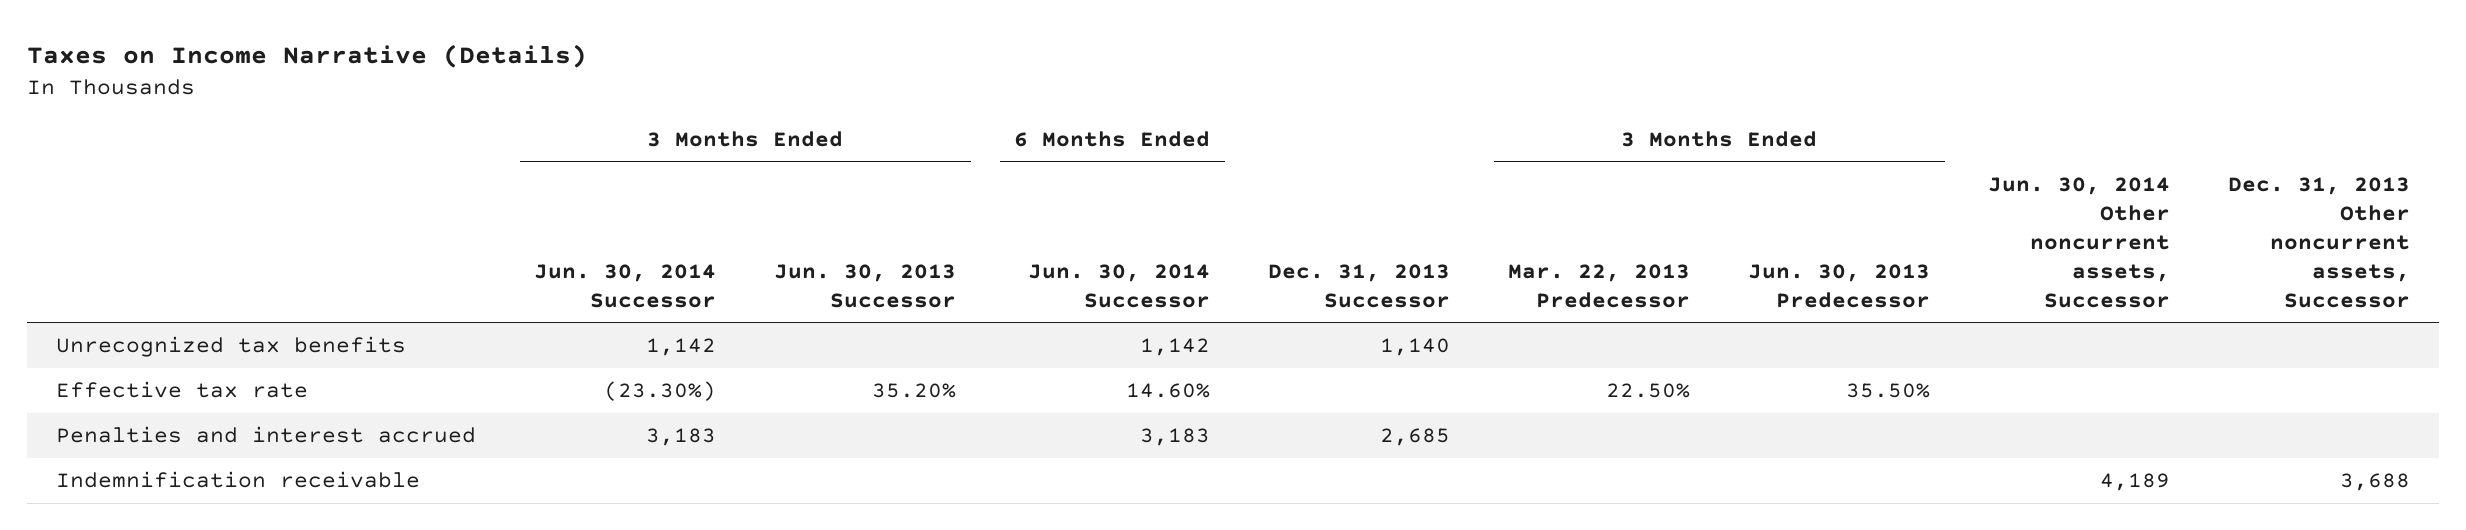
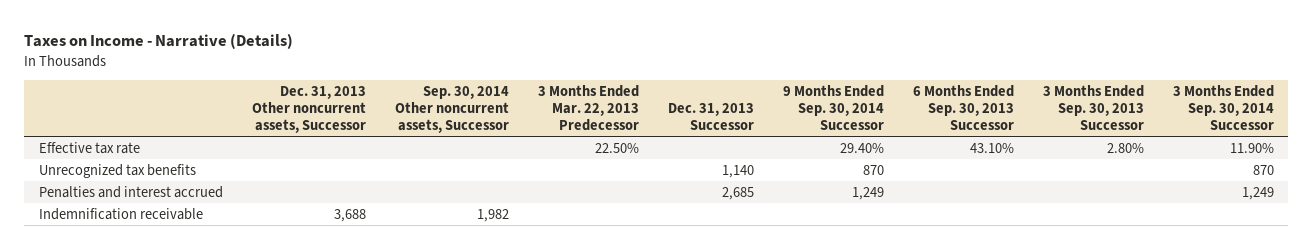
- Taxes on Income Narrative (Details)
+ Taxes on Income - Narrative (Details)
- | 3 Months Ended Jun. 30, 2014 Successor | 3 Months Ended Jun. 30, 2013 Successor | 6 Months Ended Jun. 30, 2014 Successor | Dec. 31, 2013 Successor | 3 Months Ended Mar. 22, 2013 Predecessor | 3 Months Ended Jun. 30, 2013 Predecessor | Jun. 30, 2014 Other noncurrent assets, Successor | Dec. 31, 2013 Other noncurrent assets, Successor
+ | Dec. 31, 2013 Other noncurrent assets, Successor | Sep. 30, 2014 Other noncurrent assets, Successor | 3 Months Ended Mar. 22, 2013 Predecessor | Dec. 31, 2013 Successor | 9 Months Ended Sep. 30, 2014 Successor | 6 Months Ended Sep. 30, 2013 Successor | 3 Months Ended Sep. 30, 2013 Successor | 3 Months Ended Sep. 30, 2014 Successor
moved down: Unrecognized tax benefits | | | | 1,140 | 870 | | | 870

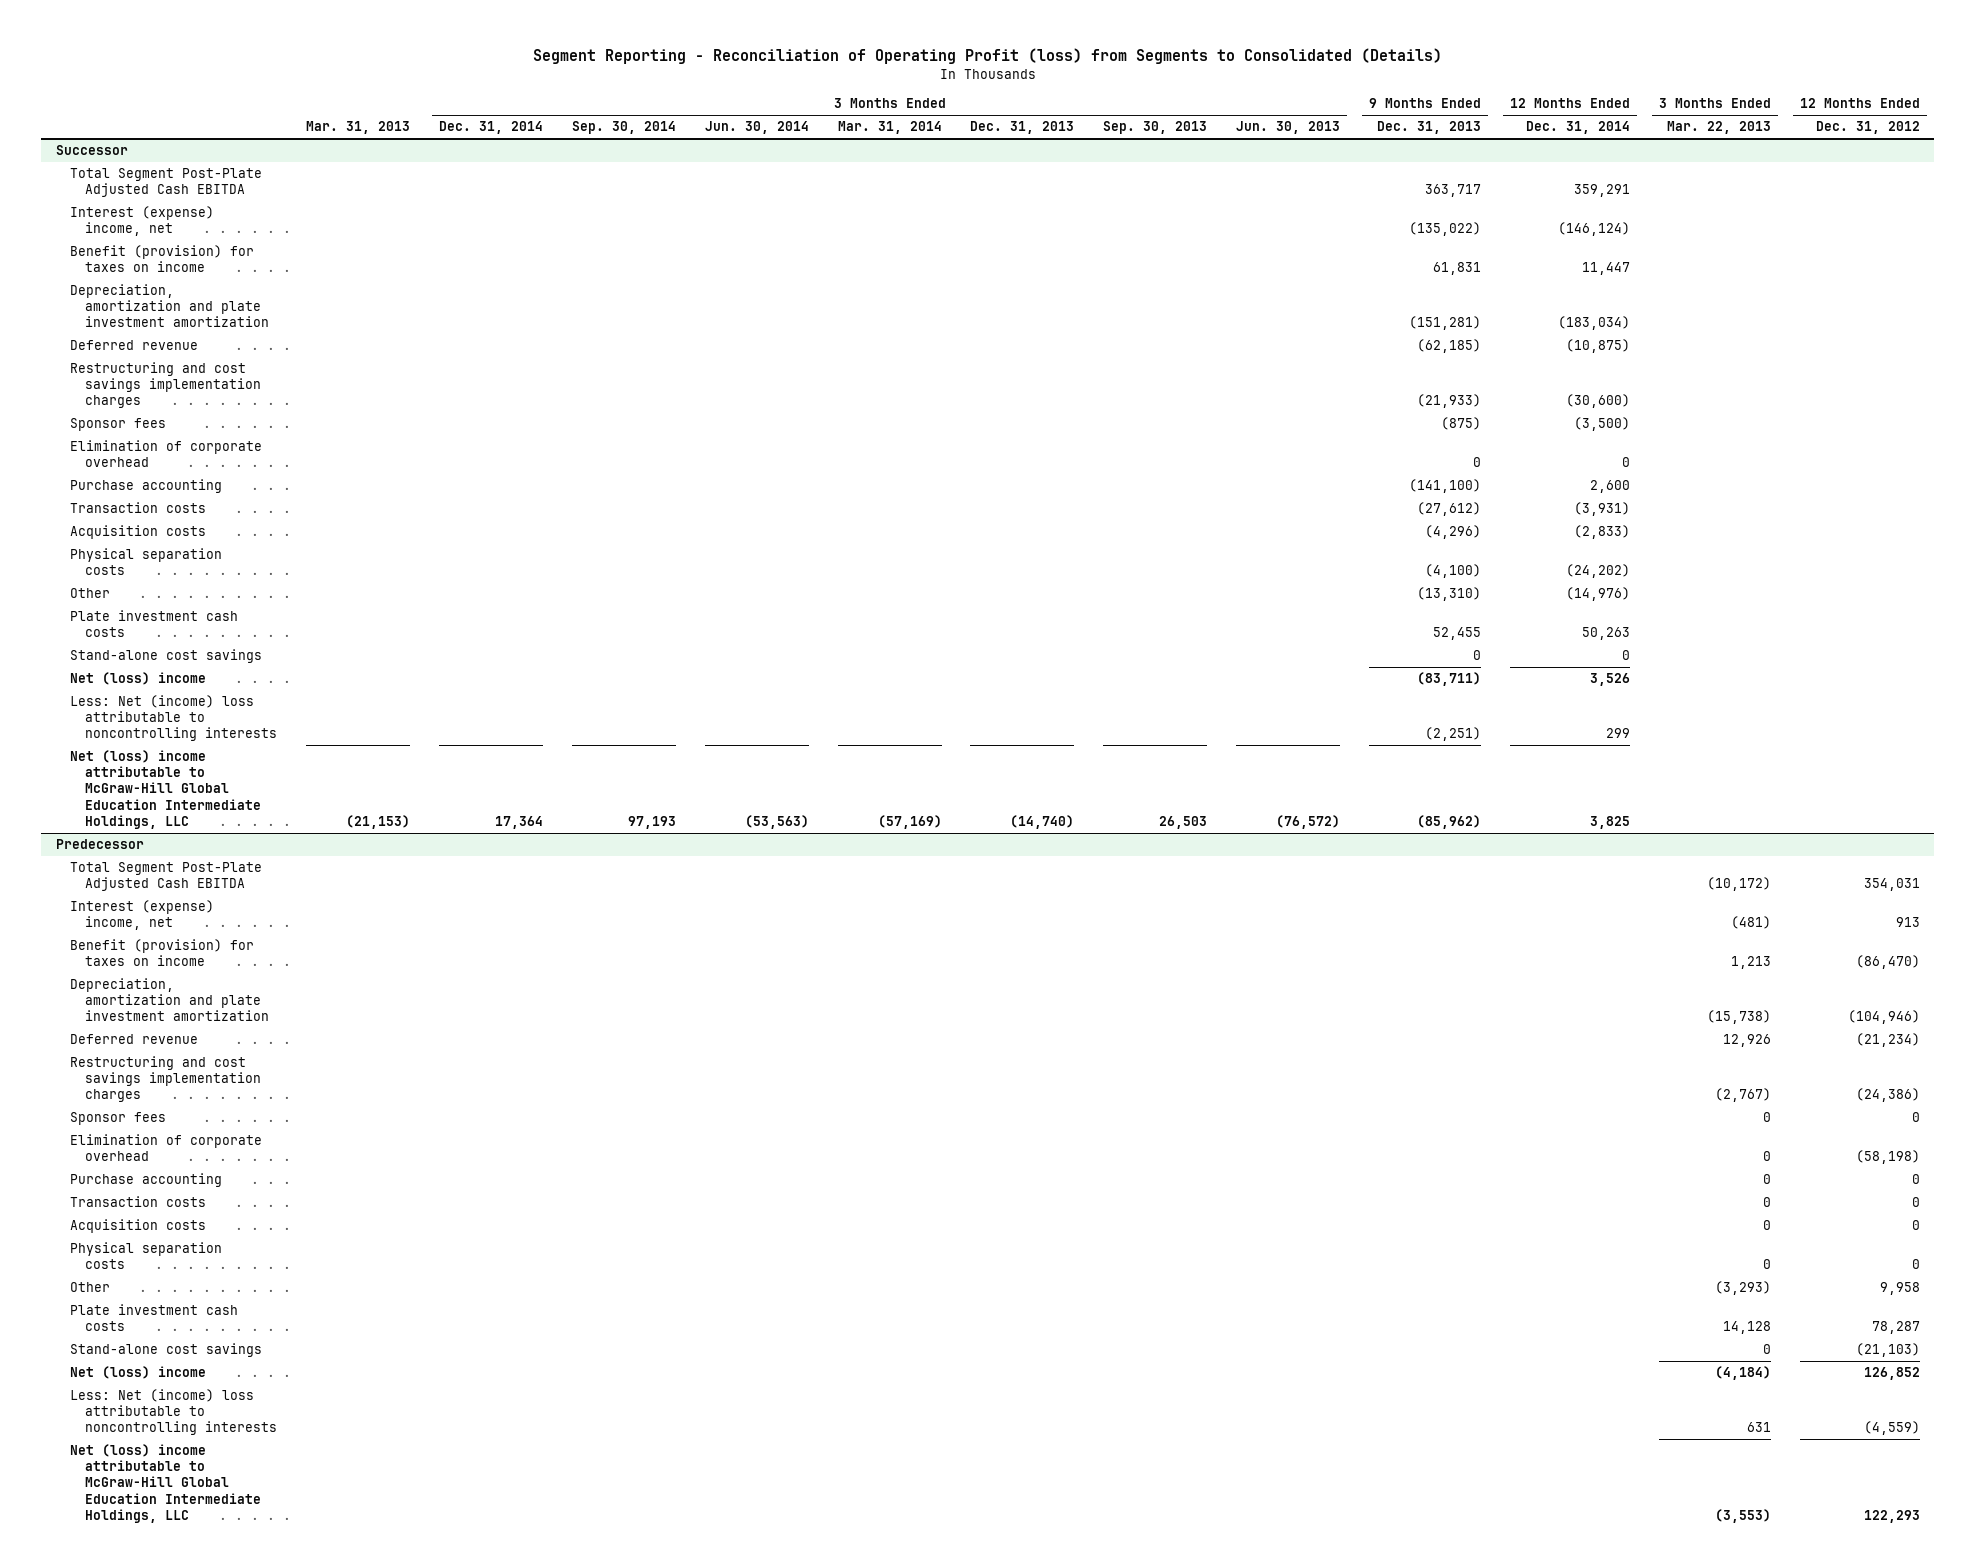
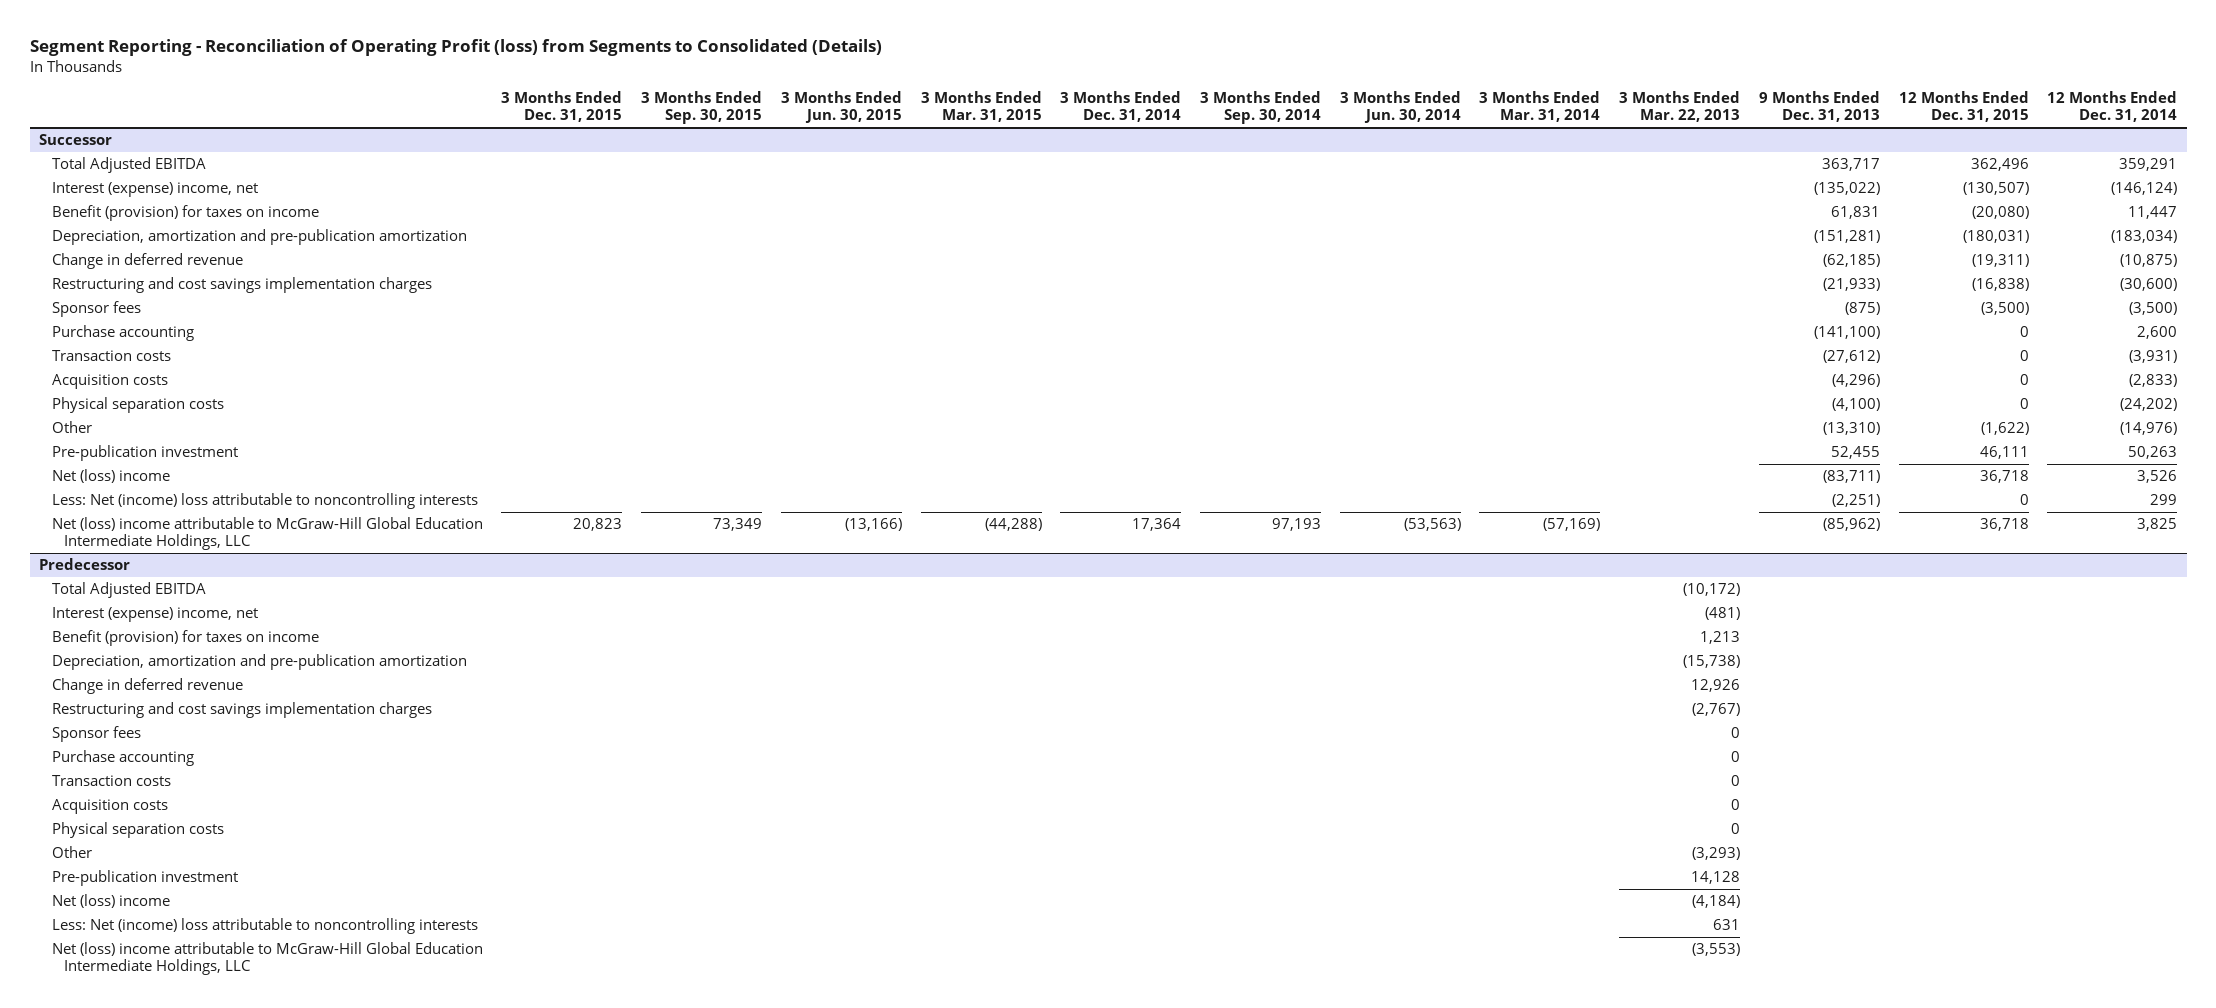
- | Mar. 31, 2013 | 3 Months Ended Dec. 31, 2014 | 3 Months Ended Sep. 30, 2014 | 3 Months Ended Jun. 30, 2014 | 3 Months Ended Mar. 31, 2014 | 3 Months Ended Dec. 31, 2013 | 3 Months Ended Sep. 30, 2013 | 3 Months Ended Jun. 30, 2013 | 9 Months Ended Dec. 31, 2013 | 12 Months Ended Dec. 31, 2014 | 3 Months Ended Mar. 22, 2013 | 12 Months Ended Dec. 31, 2012
+ | 3 Months Ended Dec. 31, 2015 | 3 Months Ended Sep. 30, 2015 | 3 Months Ended Jun. 30, 2015 | 3 Months Ended Mar. 31, 2015 | 3 Months Ended Dec. 31, 2014 | 3 Months Ended Sep. 30, 2014 | 3 Months Ended Jun. 30, 2014 | 3 Months Ended Mar. 31, 2014 | 3 Months Ended Mar. 22, 2013 | 9 Months Ended Dec. 31, 2013 | 12 Months Ended Dec. 31, 2015 | 12 Months Ended Dec. 31, 2014
@ Successor
- Total Segment Post-Plate Adjusted Cash EBITDA | | | | | | | | | 363,717 | 359,291 | |
+ Total Adjusted EBITDA | | | | | | | | | | 363,717 | 362,496 | 359,291
- Depreciation, amortization and plate investment amortization | | | | | | | | | (151,281) | (183,034) | |
- Deferred revenue | | | | | | | | | (62,185) | (10,875) | |
+ Depreciation, amortization and pre-publication amortization | | | | | | | | | | (151,281) | (180,031) | (183,034)
+ Change in deferred revenue | | | | | | | | | | (62,185) | (19,311) | (10,875)
- Elimination of corporate overhead | | | | | | | | | 0 | 0 | |
- Plate investment cash costs | | | | | | | | | 52,455 | 50,263 | |
- Stand-alone cost savings | | | | | | | | | 0 | 0 | |
+ Pre-publication investment | | | | | | | | | | 52,455 | 46,111 | 50,263
@ Predecessor
- Total Segment Post-Plate Adjusted Cash EBITDA | | | | | | | | | | | (10,172) | 354,031
+ Total Adjusted EBITDA | | | | | | | | | (10,172) | | |
- Depreciation, amortization and plate investment amortization | | | | | | | | | | | (15,738) | (104,946)
- Deferred revenue | | | | | | | | | | | 12,926 | (21,234)
+ Depreciation, amortization and pre-publication amortization | | | | | | | | | (15,738) | | |
+ Change in deferred revenue | | | | | | | | | 12,926 | | |
- Elimination of corporate overhead | | | | | | | | | | | 0 | (58,198)
- Plate investment cash costs | | | | | | | | | | | 14,128 | 78,287
- Stand-alone cost savings | | | | | | | | | | | 0 | (21,103)
+ Pre-publication investment | | | | | | | | | 14,128 | | |

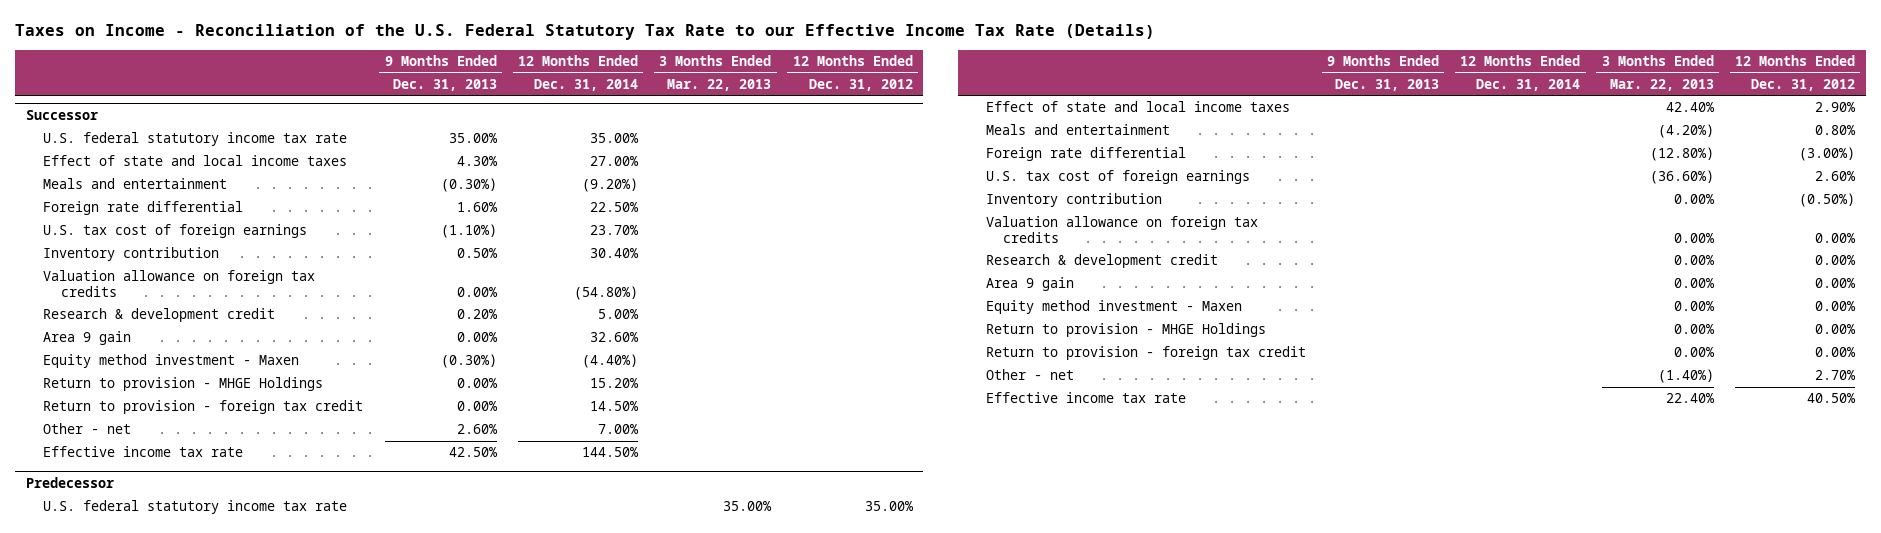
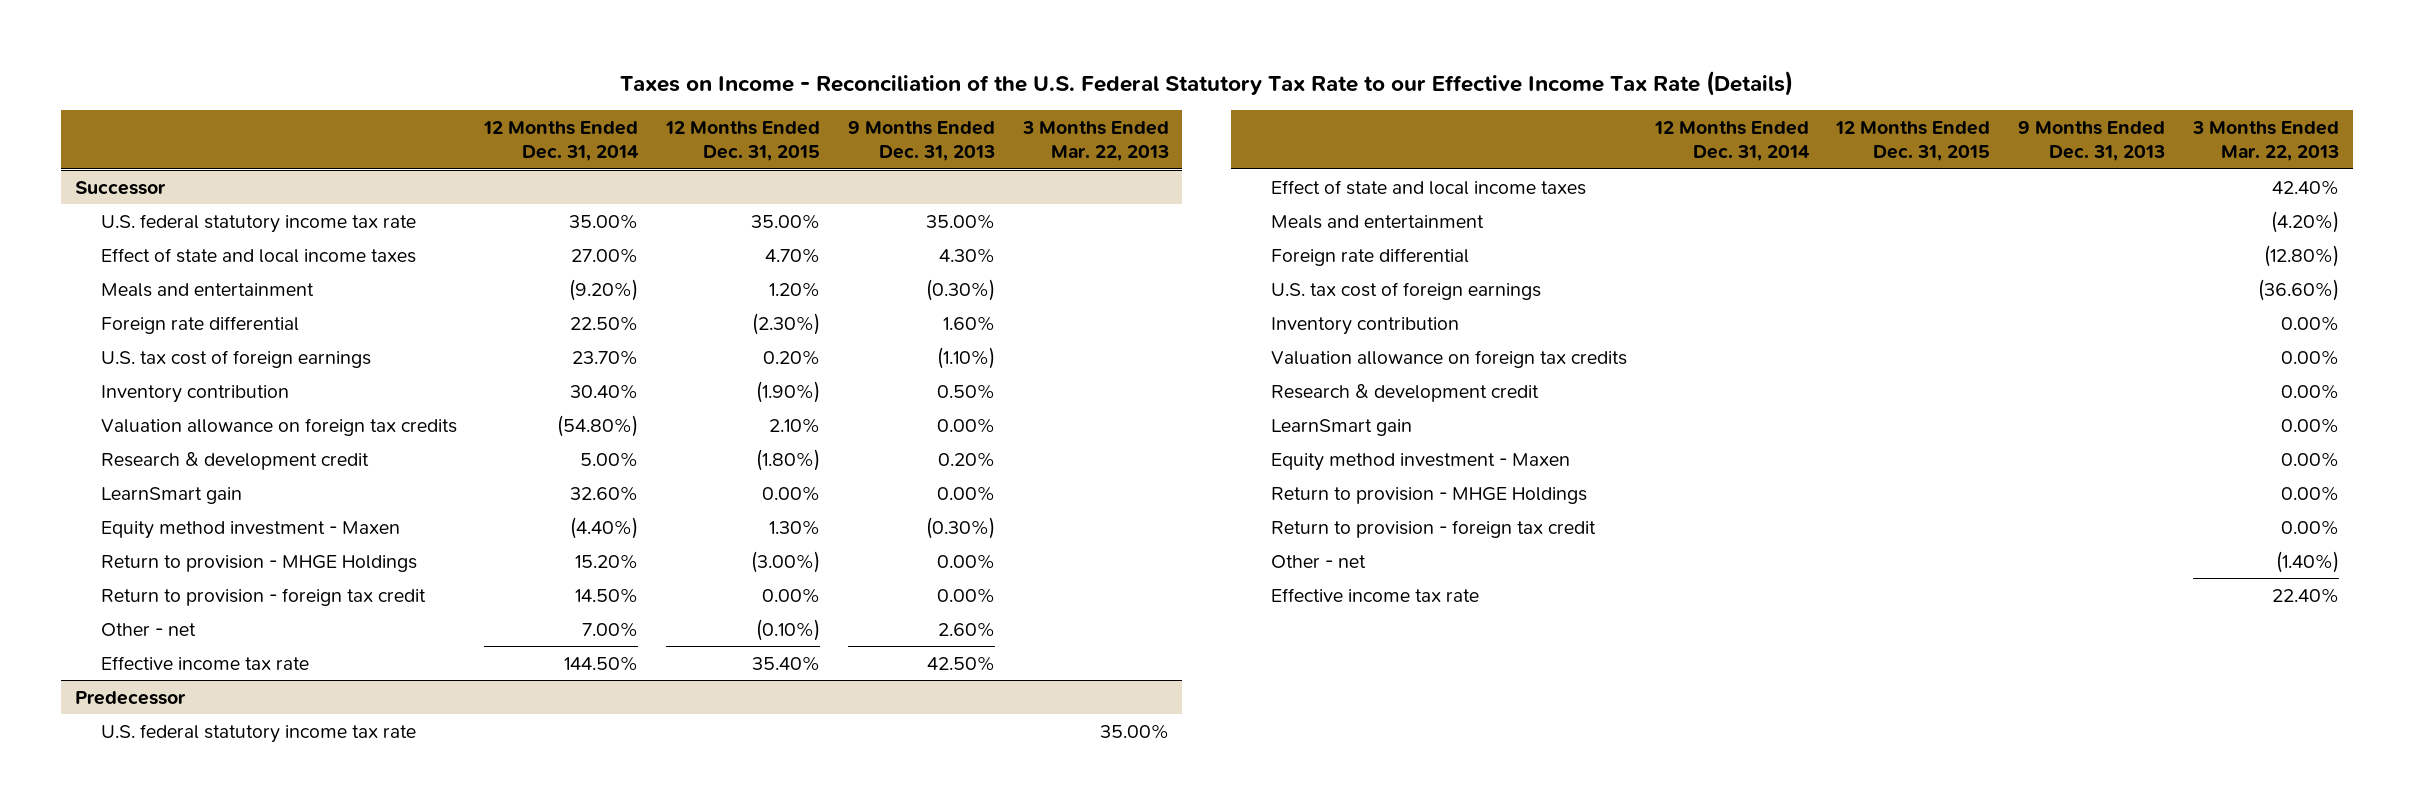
- | 9 Months Ended Dec. 31, 2013 | 12 Months Ended Dec. 31, 2014 | 3 Months Ended Mar. 22, 2013 | 12 Months Ended Dec. 31, 2012
+ | 12 Months Ended Dec. 31, 2014 | 12 Months Ended Dec. 31, 2015 | 9 Months Ended Dec. 31, 2013 | 3 Months Ended Mar. 22, 2013
@ Successor
- Area 9 gain | 0.00% | 32.60% | |
+ LearnSmart gain | 32.60% | 0.00% | 0.00% |
@ Predecessor
- Area 9 gain | | | 0.00% | 0.00%
+ LearnSmart gain | | | | 0.00%

